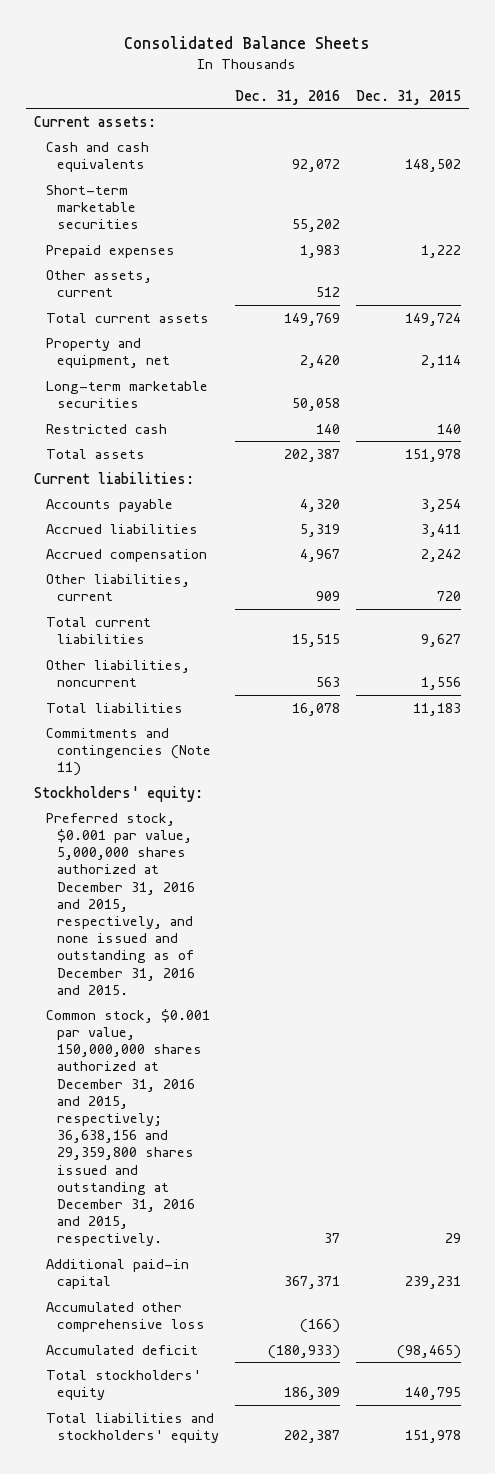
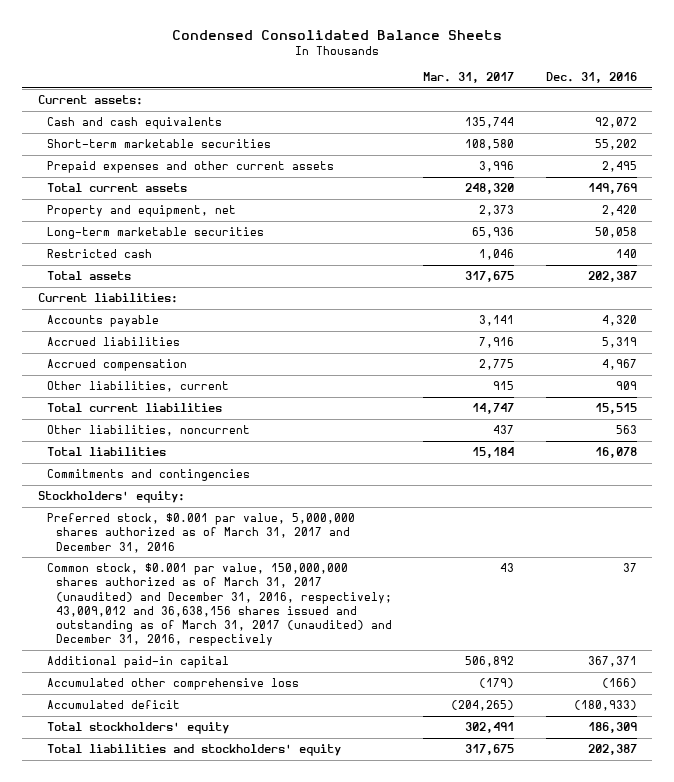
- Consolidated Balance Sheets
+ Condensed Consolidated Balance Sheets
- | Dec. 31, 2016 | Dec. 31, 2015
+ | Mar. 31, 2017 | Dec. 31, 2016
- Prepaid expenses | 1,983 | 1,222
- Other assets, current | 512 |
+ Prepaid expenses and other current assets | 3,996 | 2,495
- Commitments and contingencies (Note 11)
+ Commitments and contingencies
- Preferred stock, $0.001 par value, 5,000,000 shares authorized at December 31, 2016 and 2015, respectively, and none issued and outstanding as of December 31, 2016 and 2015.
- Common stock, $0.001 par value, 150,000,000 shares authorized at December 31, 2016 and 2015, respectively; 36,638,156 and 29,359,800 shares issued and outstanding at December 31, 2016 and 2015, respectively. | 37 | 29
+ Preferred stock, $0.001 par value, 5,000,000 shares authorized as of March 31, 2017 and December 31, 2016
+ Common stock, $0.001 par value, 150,000,000 shares authorized as of March 31, 2017 (unaudited) and December 31, 2016, respectively; 43,009,012 and 36,638,156 shares issued and outstanding as of March 31, 2017 (unaudited) and December 31, 2016, respectively | 43 | 37

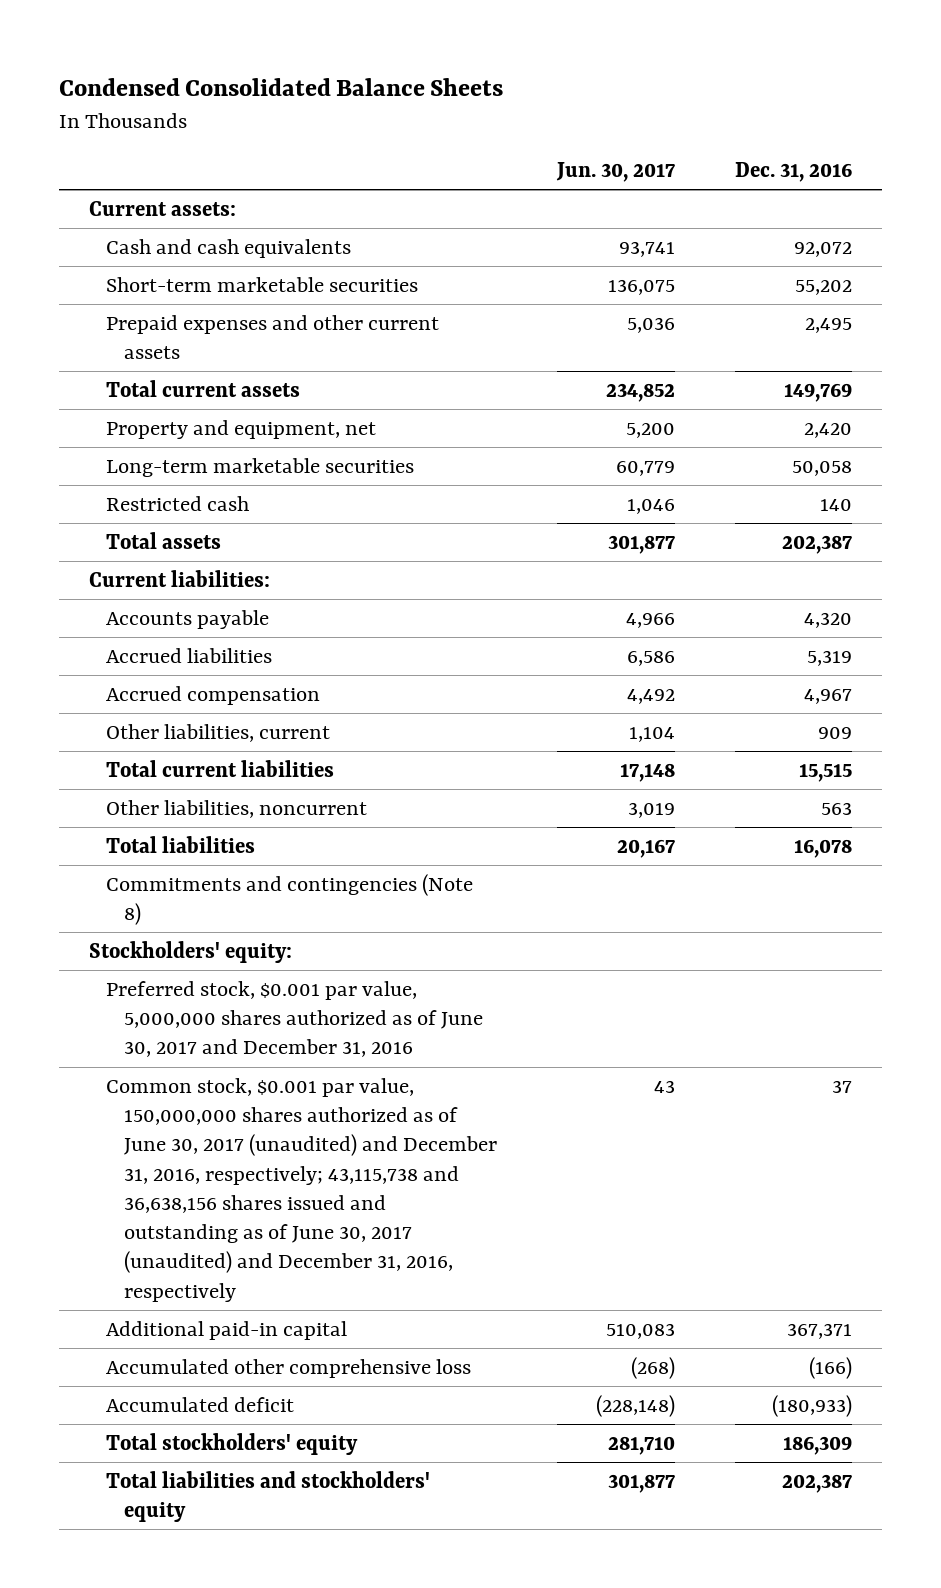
- | Mar. 31, 2017 | Dec. 31, 2016
+ | Jun. 30, 2017 | Dec. 31, 2016
- Commitments and contingencies
+ Commitments and contingencies (Note 8)
- Preferred stock, $0.001 par value, 5,000,000 shares authorized as of March 31, 2017 and December 31, 2016
- Common stock, $0.001 par value, 150,000,000 shares authorized as of March 31, 2017 (unaudited) and December 31, 2016, respectively; 43,009,012 and 36,638,156 shares issued and outstanding as of March 31, 2017 (unaudited) and December 31, 2016, respectively | 43 | 37
+ Preferred stock, $0.001 par value, 5,000,000 shares authorized as of June 30, 2017 and December 31, 2016
+ Common stock, $0.001 par value, 150,000,000 shares authorized as of June 30, 2017 (unaudited) and December 31, 2016, respectively; 43,115,738 and 36,638,156 shares issued and outstanding as of June 30, 2017 (unaudited) and December 31, 2016, respectively | 43 | 37

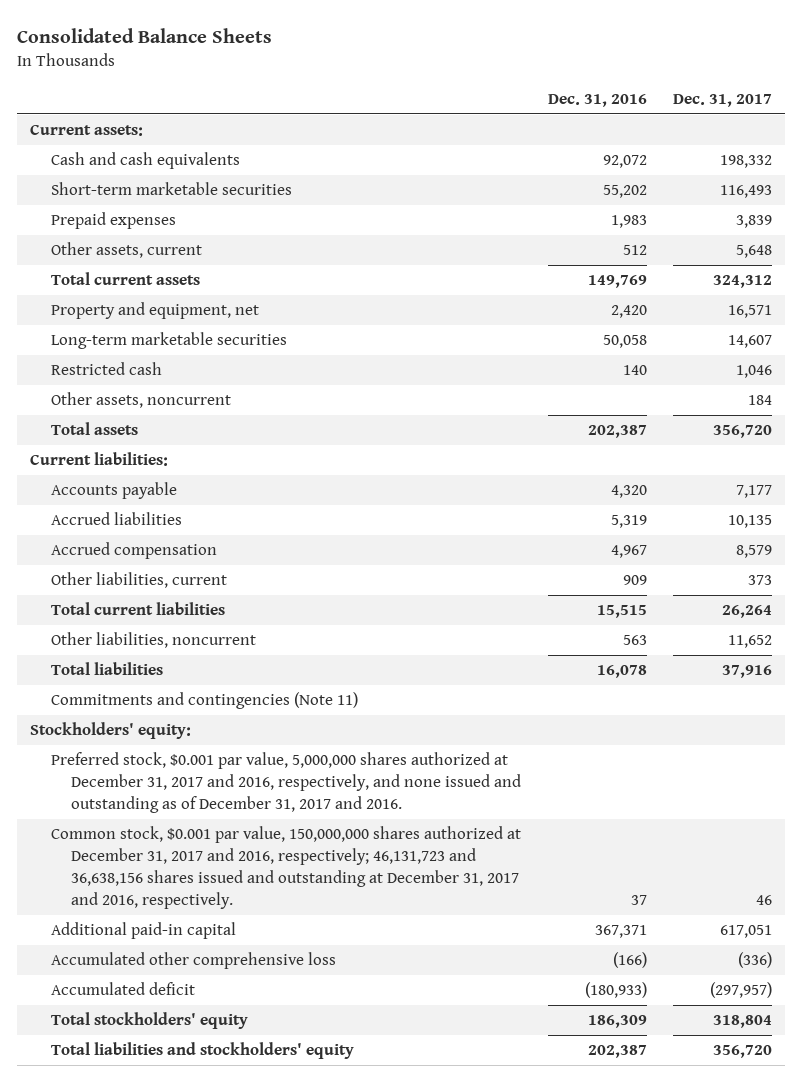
- Condensed Consolidated Balance Sheets
+ Consolidated Balance Sheets
- | Jun. 30, 2017 | Dec. 31, 2016
+ | Dec. 31, 2016 | Dec. 31, 2017
- Prepaid expenses and other current assets | 5,036 | 2,495
+ Prepaid expenses | 1,983 | 3,839
+ Other assets, current | 512 | 5,648
+ Other assets, noncurrent | | 184
- Commitments and contingencies (Note 8)
+ Commitments and contingencies (Note 11)
- Preferred stock, $0.001 par value, 5,000,000 shares authorized as of June 30, 2017 and December 31, 2016
- Common stock, $0.001 par value, 150,000,000 shares authorized as of June 30, 2017 (unaudited) and December 31, 2016, respectively; 43,115,738 and 36,638,156 shares issued and outstanding as of June 30, 2017 (unaudited) and December 31, 2016, respectively | 43 | 37
+ Preferred stock, $0.001 par value, 5,000,000 shares authorized at December 31, 2017 and 2016, respectively, and none issued and outstanding as of December 31, 2017 and 2016.
+ Common stock, $0.001 par value, 150,000,000 shares authorized at December 31, 2017 and 2016, respectively; 46,131,723 and 36,638,156 shares issued and outstanding at December 31, 2017 and 2016, respectively. | 37 | 46

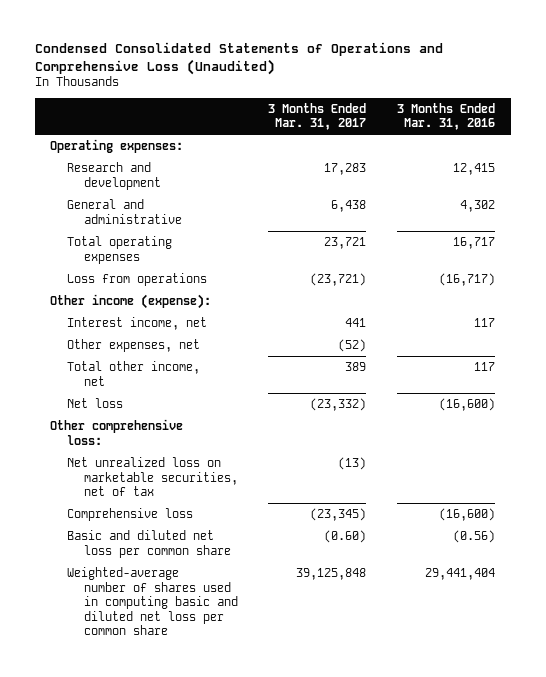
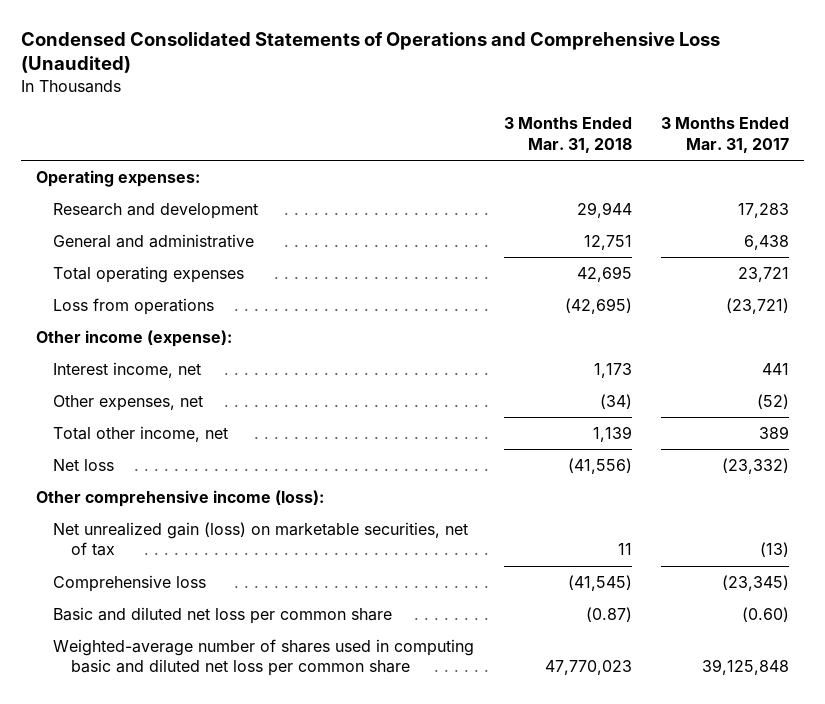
- | 3 Months Ended Mar. 31, 2017 | 3 Months Ended Mar. 31, 2016
+ | 3 Months Ended Mar. 31, 2018 | 3 Months Ended Mar. 31, 2017
- Other comprehensive loss:
- Net unrealized loss on marketable securities, net of tax | (13) |
+ Other comprehensive income (loss):
+ Net unrealized gain (loss) on marketable securities, net of tax | 11 | (13)

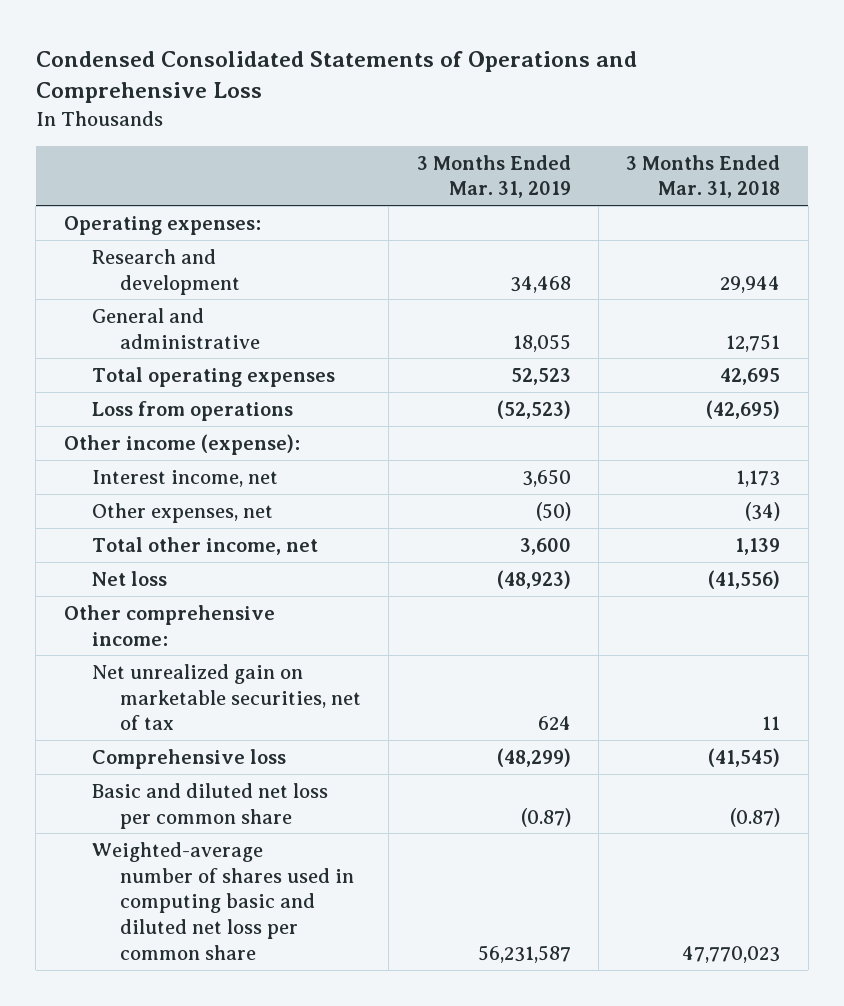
- Condensed Consolidated Statements of Operations and Comprehensive Loss (Unaudited)
+ Condensed Consolidated Statements of Operations and Comprehensive Loss
- | 3 Months Ended Mar. 31, 2018 | 3 Months Ended Mar. 31, 2017
+ | 3 Months Ended Mar. 31, 2019 | 3 Months Ended Mar. 31, 2018
- Other comprehensive income (loss):
- Net unrealized gain (loss) on marketable securities, net of tax | 11 | (13)
+ Other comprehensive income:
+ Net unrealized gain on marketable securities, net of tax | 624 | 11

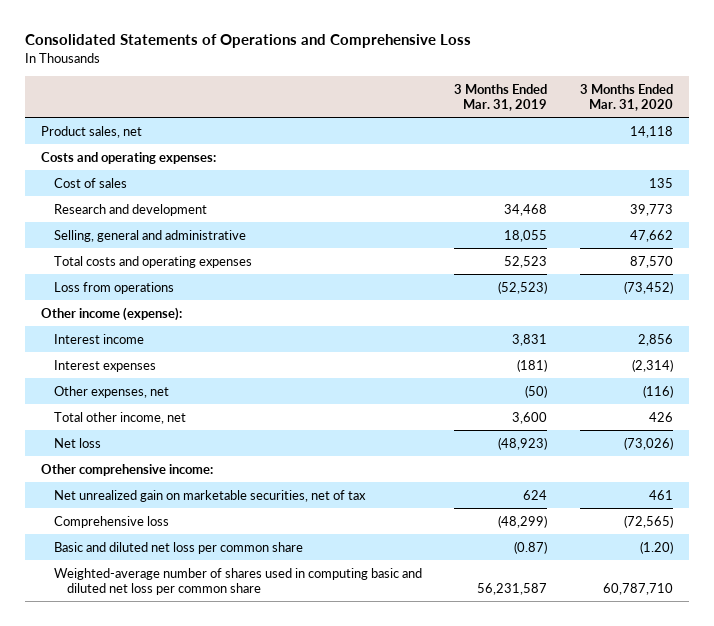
- Condensed Consolidated Statements of Operations and Comprehensive Loss
+ Consolidated Statements of Operations and Comprehensive Loss
- | 3 Months Ended Mar. 31, 2019 | 3 Months Ended Mar. 31, 2018
+ | 3 Months Ended Mar. 31, 2019 | 3 Months Ended Mar. 31, 2020
- Operating expenses:
+ Product sales, net | | 14,118
+ Costs and operating expenses:
+ Cost of sales | | 135
- General and administrative | 18,055 | 12,751
- Total operating expenses | 52,523 | 42,695
+ Selling, general and administrative | 18,055 | 47,662
+ Total costs and operating expenses | 52,523 | 87,570
- Interest income, net | 3,650 | 1,173
+ Interest income | 3,831 | 2,856
+ Interest expenses | (181) | (2,314)

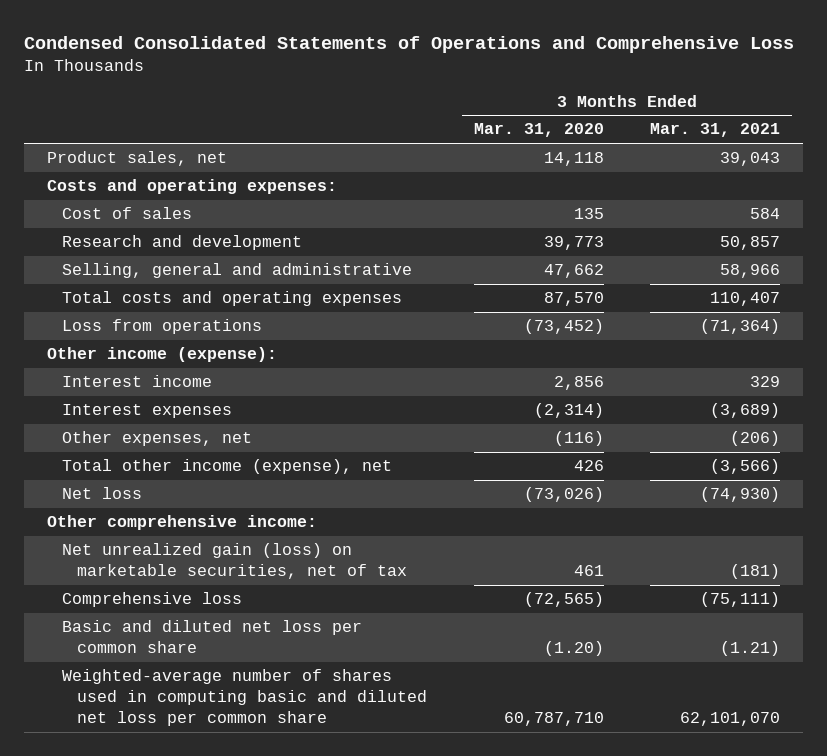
- Consolidated Statements of Operations and Comprehensive Loss
+ Condensed Consolidated Statements of Operations and Comprehensive Loss
- | 3 Months Ended Mar. 31, 2019 | 3 Months Ended Mar. 31, 2020
+ | 3 Months Ended Mar. 31, 2020 | 3 Months Ended Mar. 31, 2021
- Total other income, net | 3,600 | 426
+ Total other income (expense), net | 426 | (3,566)
- Net unrealized gain on marketable securities, net of tax | 624 | 461
+ Net unrealized gain (loss) on marketable securities, net of tax | 461 | (181)

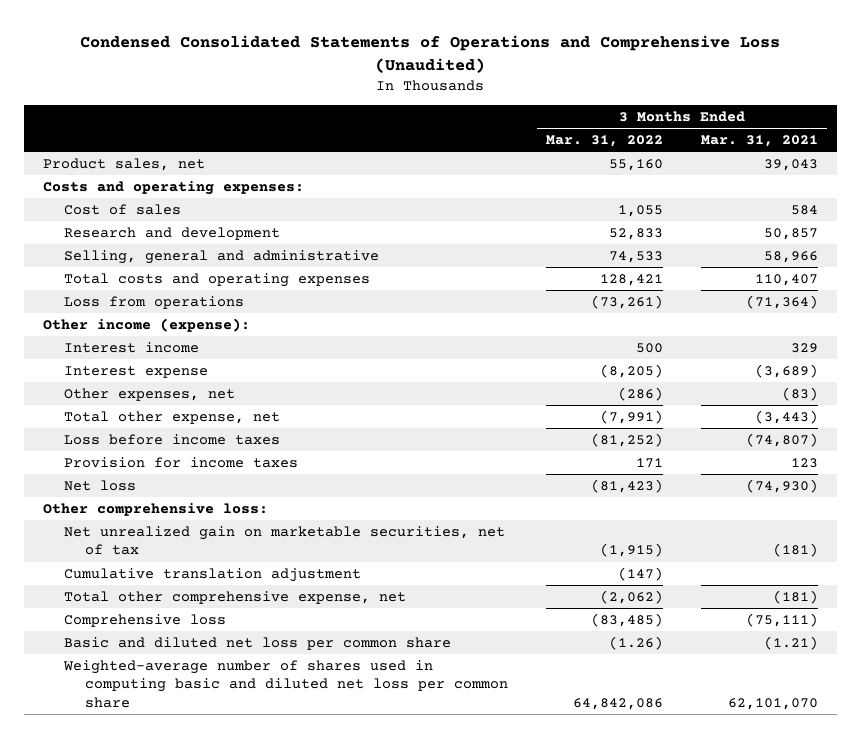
- Condensed Consolidated Statements of Operations and Comprehensive Loss
+ Condensed Consolidated Statements of Operations and Comprehensive Loss (Unaudited)
- | 3 Months Ended Mar. 31, 2020 | 3 Months Ended Mar. 31, 2021
+ | 3 Months Ended Mar. 31, 2022 | 3 Months Ended Mar. 31, 2021
- Interest expenses | (2,314) | (3,689)
- Other expenses, net | (116) | (206)
- Total other income (expense), net | 426 | (3,566)
+ Interest expense | (8,205) | (3,689)
+ Other expenses, net | (286) | (83)
+ Total other expense, net | (7,991) | (3,443)
+ Loss before income taxes | (81,252) | (74,807)
+ Provision for income taxes | 171 | 123
- Other comprehensive income:
- Net unrealized gain (loss) on marketable securities, net of tax | 461 | (181)
+ Other comprehensive loss:
+ Net unrealized gain on marketable securities, net of tax | (1,915) | (181)
+ Cumulative translation adjustment | (147) |
+ Total other comprehensive expense, net | (2,062) | (181)

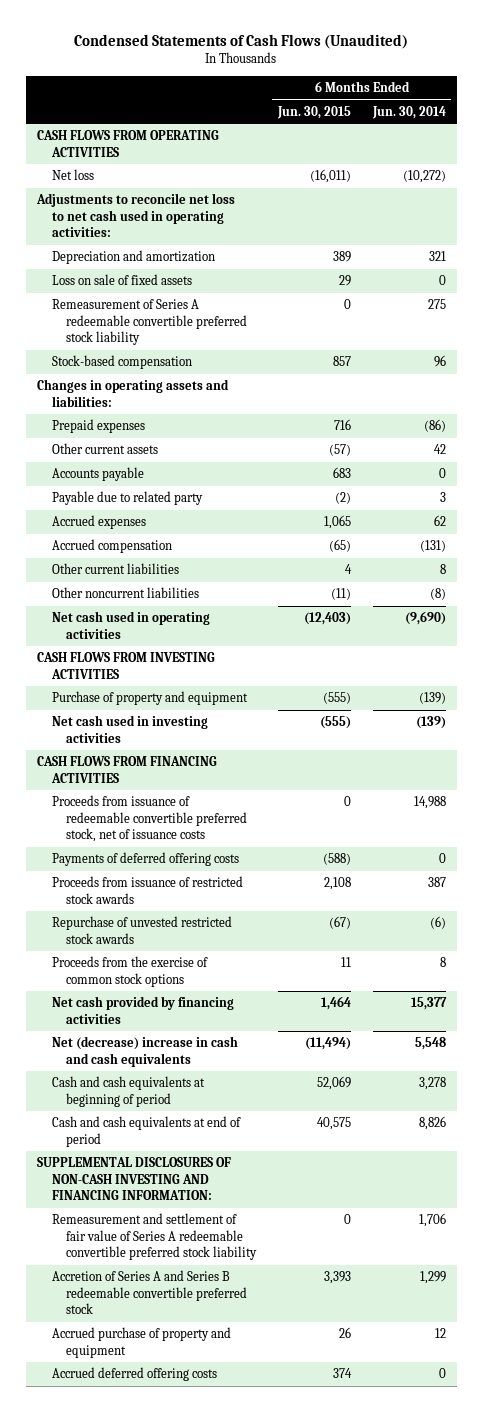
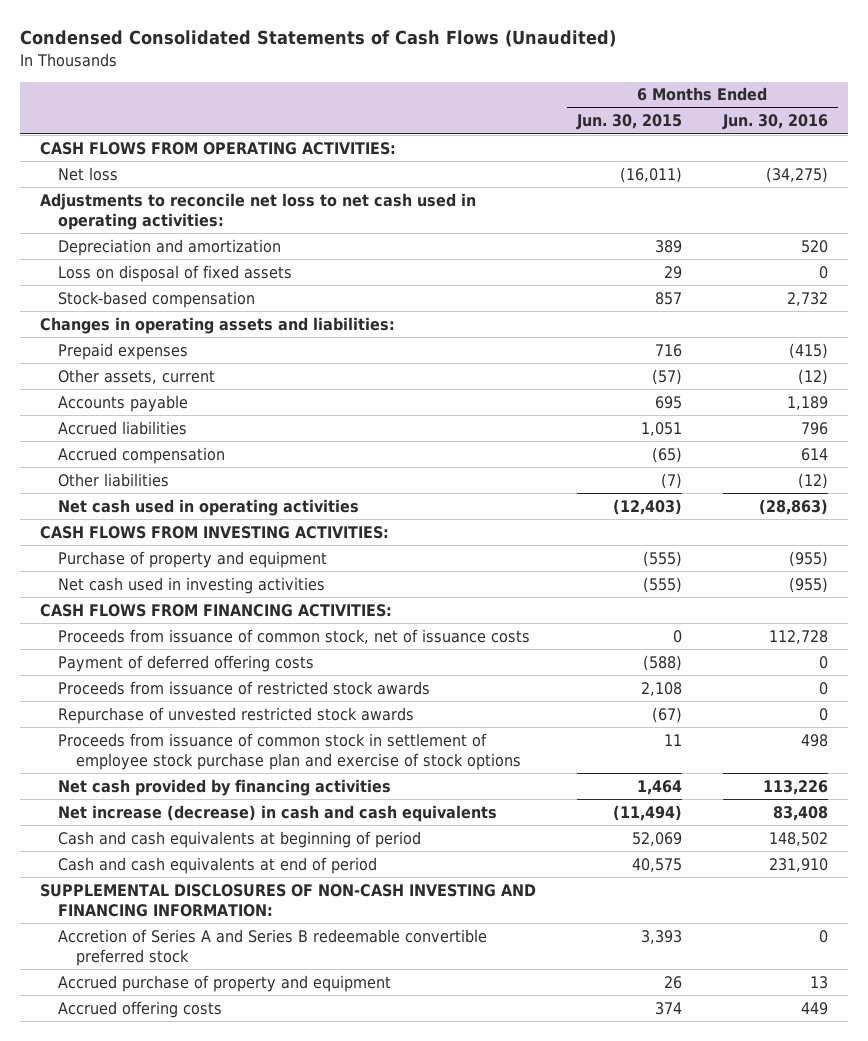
- Condensed Statements of Cash Flows (Unaudited)
+ Condensed Consolidated Statements of Cash Flows (Unaudited)
- | 6 Months Ended Jun. 30, 2015 | 6 Months Ended Jun. 30, 2014
+ | 6 Months Ended Jun. 30, 2015 | 6 Months Ended Jun. 30, 2016
- CASH FLOWS FROM OPERATING ACTIVITIES
+ CASH FLOWS FROM OPERATING ACTIVITIES:
- Loss on sale of fixed assets | 29 | 0
- Remeasurement of Series A redeemable convertible preferred stock liability | 0 | 275
+ Loss on disposal of fixed assets | 29 | 0
- Other current assets | (57) | 42
- Accounts payable | 683 | 0
- Payable due to related party | (2) | 3
- Accrued expenses | 1,065 | 62
+ Other assets, current | (57) | (12)
+ Accounts payable | 695 | 1,189
+ Accrued liabilities | 1,051 | 796
- Other current liabilities | 4 | 8
- Other noncurrent liabilities | (11) | (8)
+ Other liabilities | (7) | (12)
- CASH FLOWS FROM INVESTING ACTIVITIES
+ CASH FLOWS FROM INVESTING ACTIVITIES:
- CASH FLOWS FROM FINANCING ACTIVITIES
- Proceeds from issuance of redeemable convertible preferred stock, net of issuance costs | 0 | 14,988
- Payments of deferred offering costs | (588) | 0
+ CASH FLOWS FROM FINANCING ACTIVITIES:
+ Proceeds from issuance of common stock, net of issuance costs | 0 | 112,728
+ Payment of deferred offering costs | (588) | 0
- Proceeds from the exercise of common stock options | 11 | 8
+ Proceeds from issuance of common stock in settlement of employee stock purchase plan and exercise of stock options | 11 | 498
- Net (decrease) increase in cash and cash equivalents | (11,494) | 5,548
+ Net increase (decrease) in cash and cash equivalents | (11,494) | 83,408
- Remeasurement and settlement of fair value of Series A redeemable convertible preferred stock liability | 0 | 1,706
- Accrued deferred offering costs | 374 | 0
+ Accrued offering costs | 374 | 449

